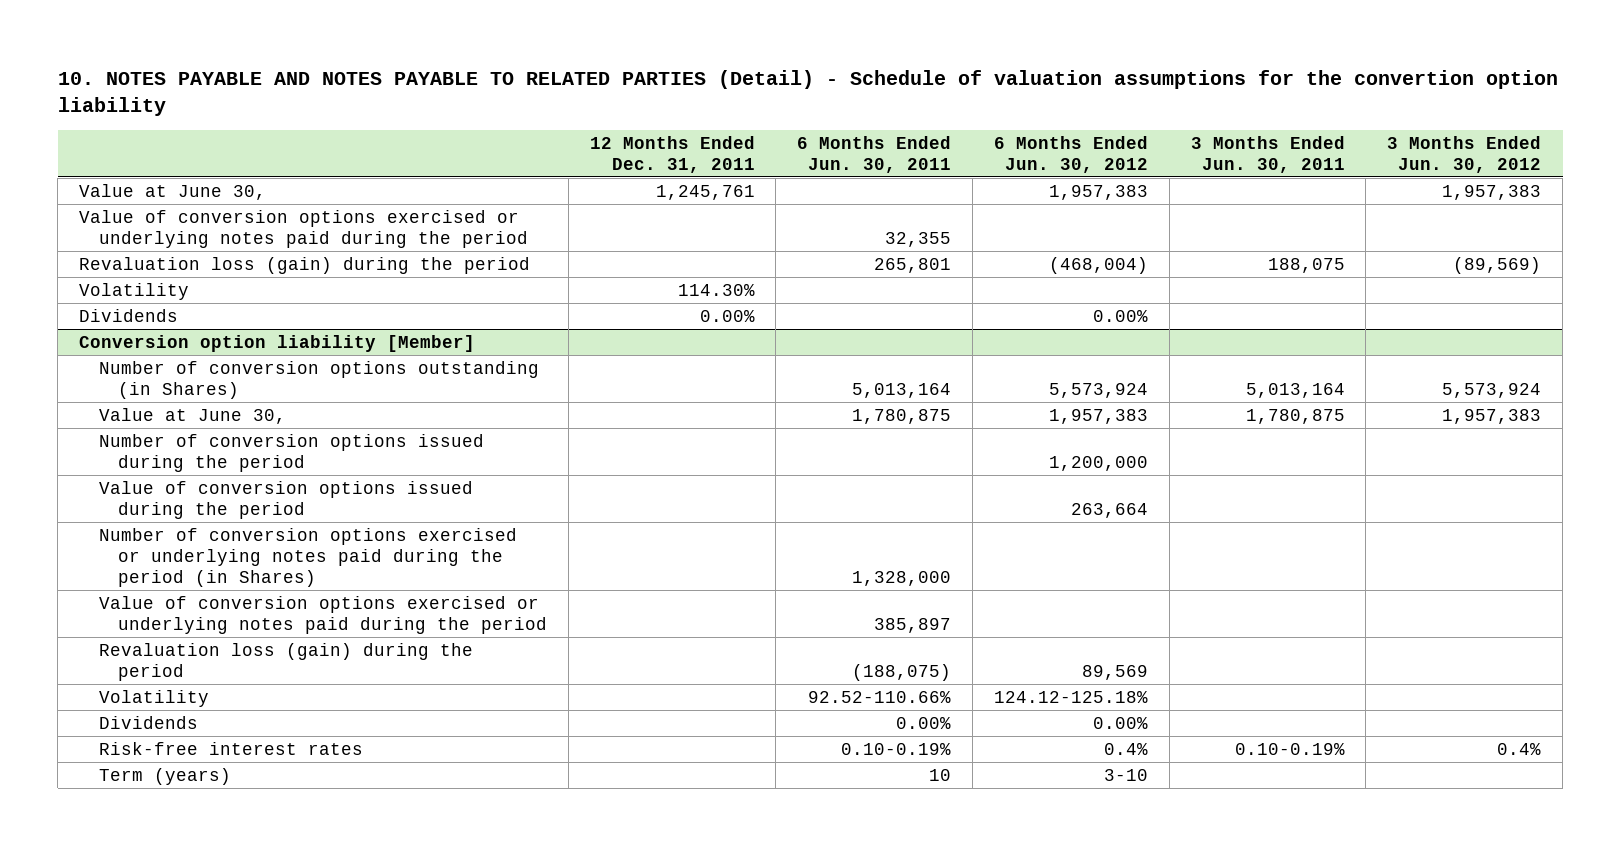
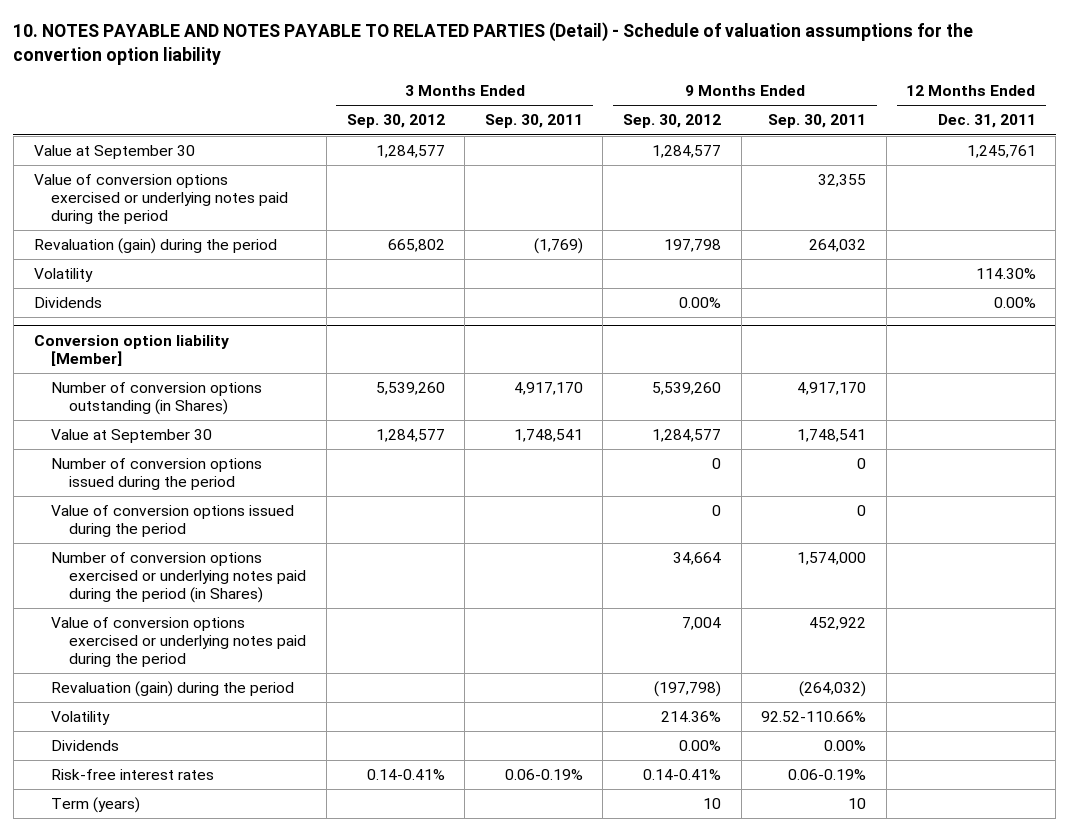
- | 12 Months Ended Dec. 31, 2011 | 6 Months Ended Jun. 30, 2011 | 6 Months Ended Jun. 30, 2012 | 3 Months Ended Jun. 30, 2011 | 3 Months Ended Jun. 30, 2012
+ | 3 Months Ended Sep. 30, 2012 | 3 Months Ended Sep. 30, 2011 | 9 Months Ended Sep. 30, 2012 | 9 Months Ended Sep. 30, 2011 | 12 Months Ended Dec. 31, 2011
- Value at June 30, | 1,245,761 | | 1,957,383 | | 1,957,383
+ Value at September 30 | 1,284,577 | | 1,284,577 | | 1,245,761
- Revaluation loss (gain) during the period | | 265,801 | (468,004) | 188,075 | (89,569)
+ Revaluation (gain) during the period | 665,802 | (1,769) | 197,798 | 264,032 |
@ Conversion option liability [Member]
- Value at June 30, | | 1,780,875 | 1,957,383 | 1,780,875 | 1,957,383
+ Value at September 30 | 1,284,577 | 1,748,541 | 1,284,577 | 1,748,541 |
- Revaluation loss (gain) during the period | | (188,075) | 89,569 | |
+ Revaluation (gain) during the period | | | (197,798) | (264,032) |

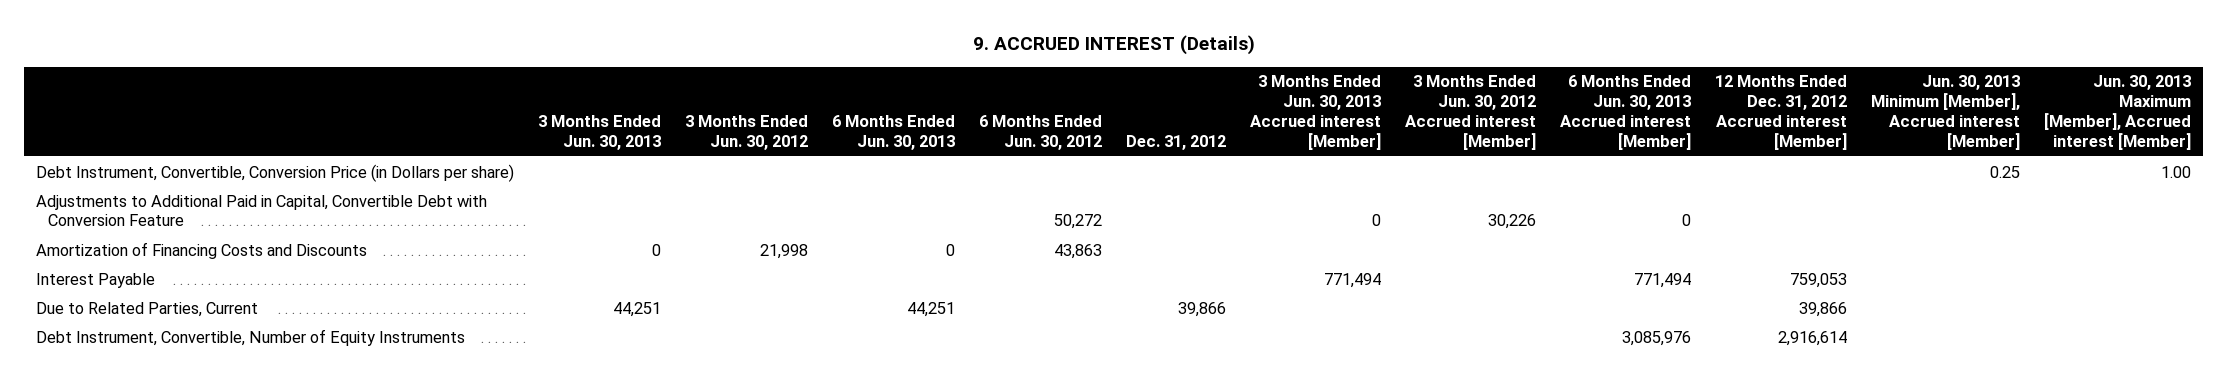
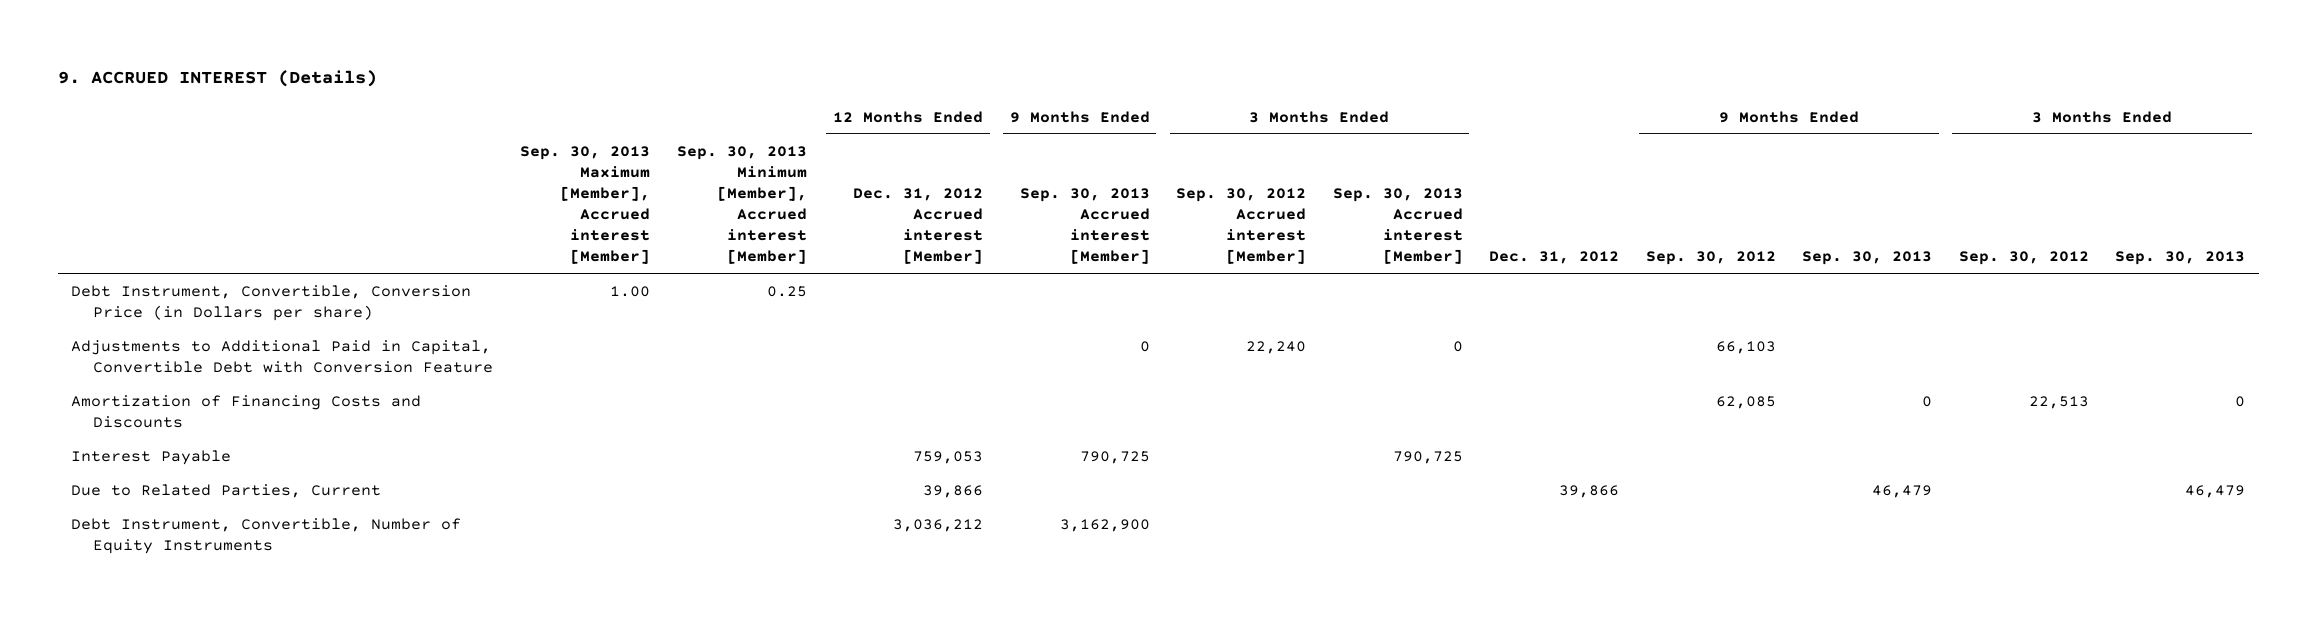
- | 3 Months Ended Jun. 30, 2013 | 3 Months Ended Jun. 30, 2012 | 6 Months Ended Jun. 30, 2013 | 6 Months Ended Jun. 30, 2012 | Dec. 31, 2012 | 3 Months Ended Jun. 30, 2013 Accrued interest [Member] | 3 Months Ended Jun. 30, 2012 Accrued interest [Member] | 6 Months Ended Jun. 30, 2013 Accrued interest [Member] | 12 Months Ended Dec. 31, 2012 Accrued interest [Member] | Jun. 30, 2013 Minimum [Member], Accrued interest [Member] | Jun. 30, 2013 Maximum [Member], Accrued interest [Member]
+ | Sep. 30, 2013 Maximum [Member], Accrued interest [Member] | Sep. 30, 2013 Minimum [Member], Accrued interest [Member] | 12 Months Ended Dec. 31, 2012 Accrued interest [Member] | 9 Months Ended Sep. 30, 2013 Accrued interest [Member] | 3 Months Ended Sep. 30, 2012 Accrued interest [Member] | 3 Months Ended Sep. 30, 2013 Accrued interest [Member] | Dec. 31, 2012 | 9 Months Ended Sep. 30, 2012 | 9 Months Ended Sep. 30, 2013 | 3 Months Ended Sep. 30, 2012 | 3 Months Ended Sep. 30, 2013
- Debt Instrument, Convertible, Number of Equity Instruments | | | | | | | | 3,085,976 | 2,916,614 | |
+ Debt Instrument, Convertible, Number of Equity Instruments | | | 3,036,212 | 3,162,900 | | | | | | |

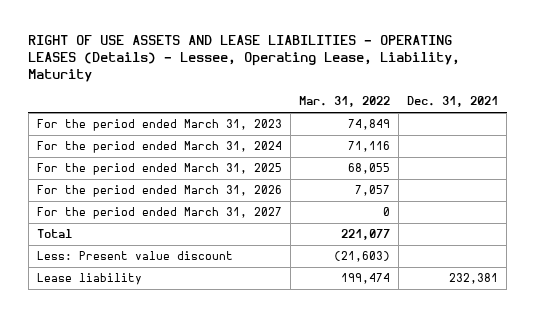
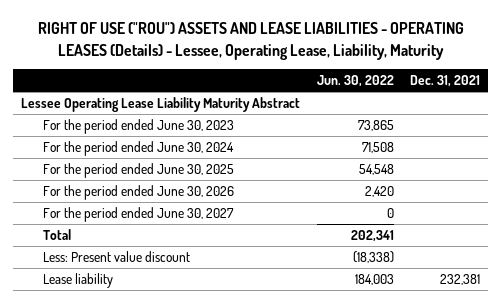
- RIGHT OF USE ASSETS AND LEASE LIABILITIES - OPERATING LEASES (Details) - Lessee, Operating Lease, Liability, Maturity
+ RIGHT OF USE ("ROU") ASSETS AND LEASE LIABILITIES - OPERATING LEASES (Details) - Lessee, Operating Lease, Liability, Maturity
- | Mar. 31, 2022 | Dec. 31, 2021
+ | Jun. 30, 2022 | Dec. 31, 2021
- For the period ended March 31, 2023 | 74,849 |
- For the period ended March 31, 2024 | 71,116 |
- For the period ended March 31, 2025 | 68,055 |
- For the period ended March 31, 2026 | 7,057 |
- For the period ended March 31, 2027 | 0 |
+ Lessee Operating Lease Liability Maturity Abstract
+ For the period ended June 30, 2023 | 73,865 |
+ For the period ended June 30, 2024 | 71,508 |
+ For the period ended June 30, 2025 | 54,548 |
+ For the period ended June 30, 2026 | 2,420 |
+ For the period ended June 30, 2027 | 0 |

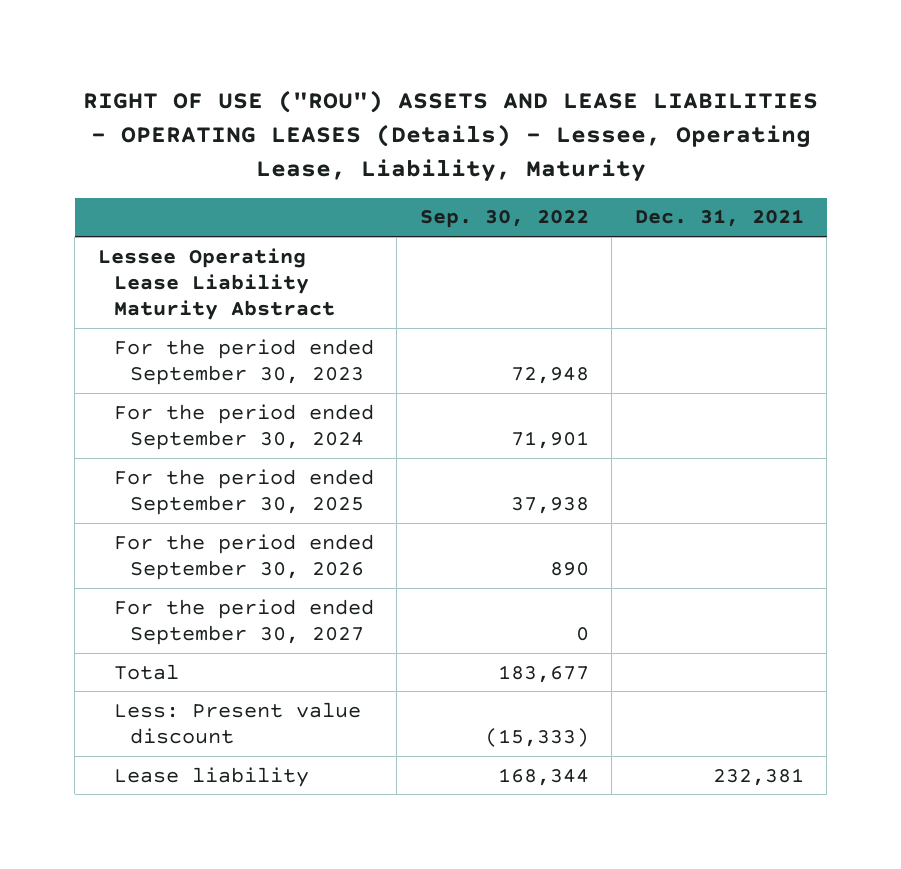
- | Jun. 30, 2022 | Dec. 31, 2021
+ | Sep. 30, 2022 | Dec. 31, 2021
- For the period ended June 30, 2023 | 73,865 |
- For the period ended June 30, 2024 | 71,508 |
- For the period ended June 30, 2025 | 54,548 |
- For the period ended June 30, 2026 | 2,420 |
- For the period ended June 30, 2027 | 0 |
+ For the period ended September 30, 2023 | 72,948 |
+ For the period ended September 30, 2024 | 71,901 |
+ For the period ended September 30, 2025 | 37,938 |
+ For the period ended September 30, 2026 | 890 |
+ For the period ended September 30, 2027 | 0 |

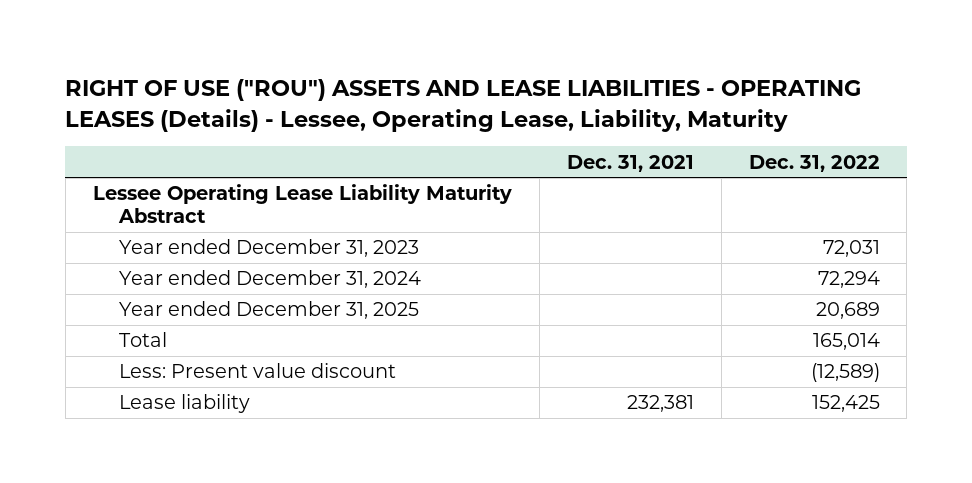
- | Sep. 30, 2022 | Dec. 31, 2021
+ | Dec. 31, 2021 | Dec. 31, 2022
- For the period ended September 30, 2023 | 72,948 |
- For the period ended September 30, 2024 | 71,901 |
- For the period ended September 30, 2025 | 37,938 |
- For the period ended September 30, 2026 | 890 |
- For the period ended September 30, 2027 | 0 |
+ Year ended December 31, 2023 | | 72,031
+ Year ended December 31, 2024 | | 72,294
+ Year ended December 31, 2025 | | 20,689

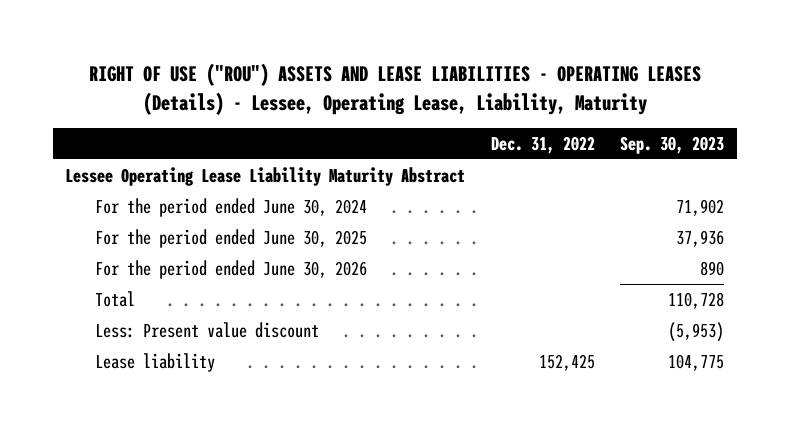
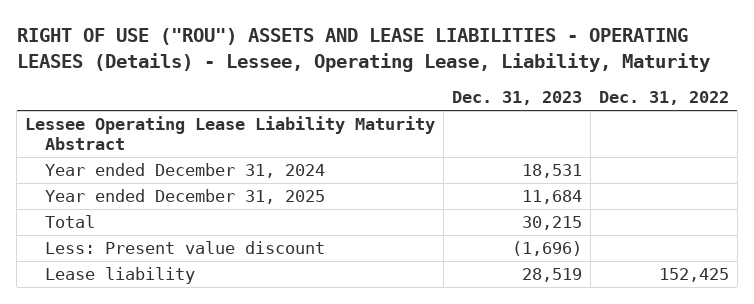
- | Dec. 31, 2022 | Sep. 30, 2023
+ | Dec. 31, 2023 | Dec. 31, 2022
- For the period ended June 30, 2024 | | 71,902
- For the period ended June 30, 2025 | | 37,936
- For the period ended June 30, 2026 | | 890
+ Year ended December 31, 2024 | 18,531 |
+ Year ended December 31, 2025 | 11,684 |

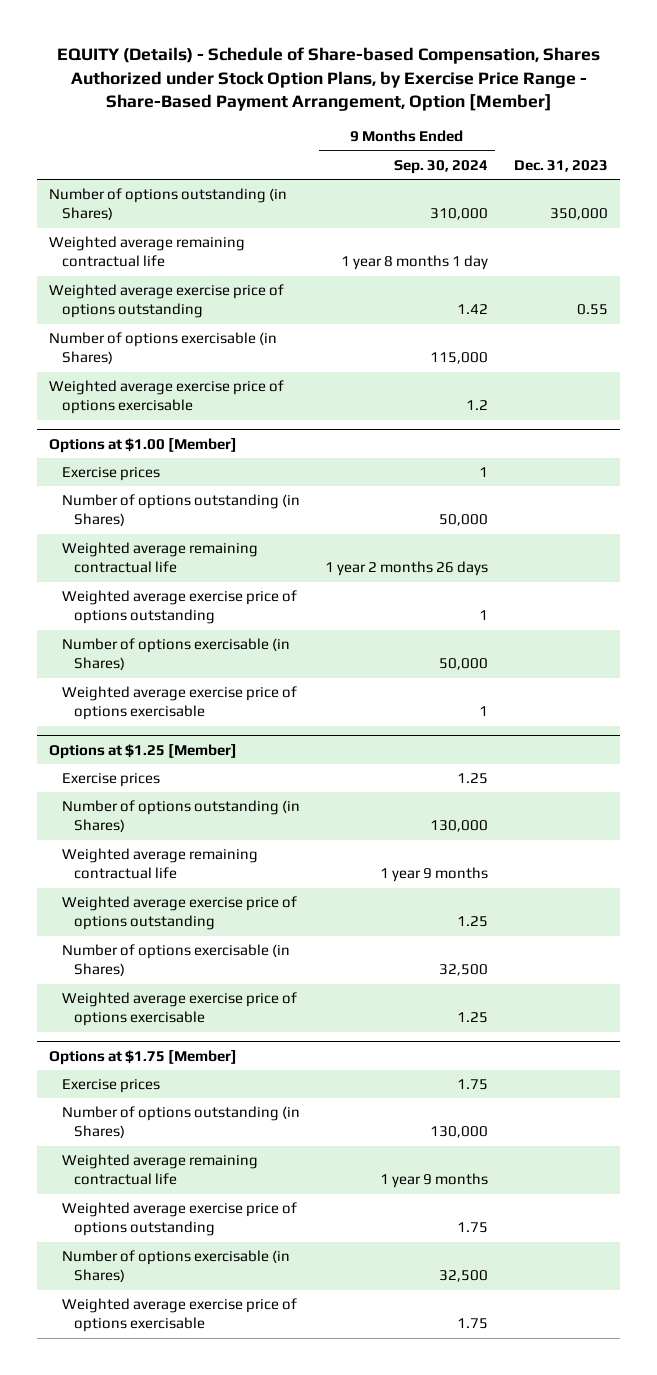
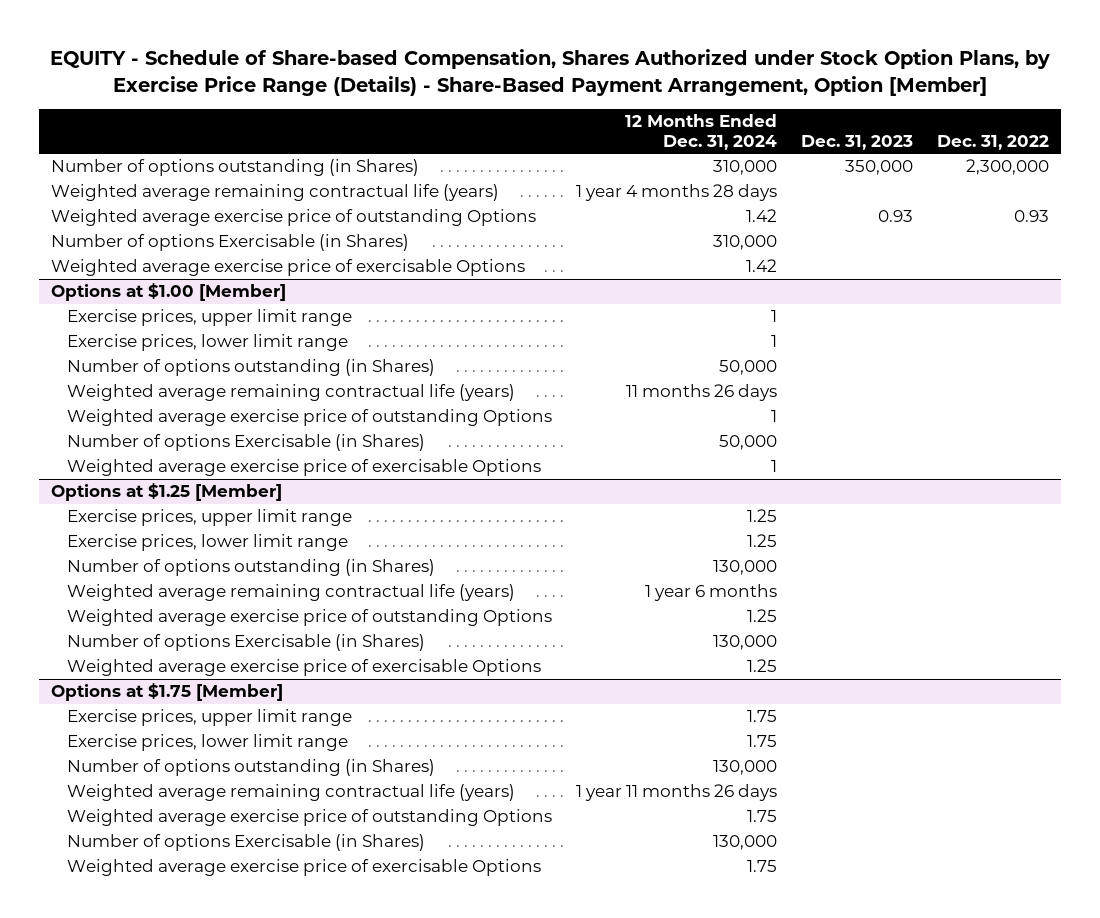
- EQUITY (Details) - Schedule of Share-based Compensation, Shares Authorized under Stock Option Plans, by Exercise Price Range - Share-Based Payment Arrangement, Option [Member]
+ EQUITY - Schedule of Share-based Compensation, Shares Authorized under Stock Option Plans, by Exercise Price Range (Details) - Share-Based Payment Arrangement, Option [Member]
- | 9 Months Ended Sep. 30, 2024 | Dec. 31, 2023
+ | 12 Months Ended Dec. 31, 2024 | Dec. 31, 2023 | Dec. 31, 2022
- Weighted average remaining contractual life | 1 year 8 months 1 day |
- Weighted average exercise price of options outstanding | 1.42 | 0.55
- Number of options exercisable (in Shares) | 115,000 |
- Weighted average exercise price of options exercisable | 1.2 |
+ Weighted average remaining contractual life (years) | 1 year 4 months 28 days | |
+ Weighted average exercise price of outstanding Options | 1.42 | 0.93 | 0.93
+ Number of options Exercisable (in Shares) | 310,000 | |
+ Weighted average exercise price of exercisable Options | 1.42 | |
@ Options at $1.00 [Member]
- Exercise prices | 1 |
+ Exercise prices, upper limit range | 1 | |
+ Exercise prices, lower limit range | 1 | |
- Weighted average remaining contractual life | 1 year 2 months 26 days |
- Weighted average exercise price of options outstanding | 1 |
- Number of options exercisable (in Shares) | 50,000 |
- Weighted average exercise price of options exercisable | 1 |
+ Weighted average remaining contractual life (years) | 11 months 26 days | |
+ Weighted average exercise price of outstanding Options | 1 | |
+ Number of options Exercisable (in Shares) | 50,000 | |
+ Weighted average exercise price of exercisable Options | 1 | |
@ Options at $1.25 [Member]
- Exercise prices | 1.25 |
+ Exercise prices, upper limit range | 1.25 | |
+ Exercise prices, lower limit range | 1.25 | |
- Weighted average remaining contractual life | 1 year 9 months |
- Weighted average exercise price of options outstanding | 1.25 |
- Number of options exercisable (in Shares) | 32,500 |
- Weighted average exercise price of options exercisable | 1.25 |
+ Weighted average remaining contractual life (years) | 1 year 6 months | |
+ Weighted average exercise price of outstanding Options | 1.25 | |
+ Number of options Exercisable (in Shares) | 130,000 | |
+ Weighted average exercise price of exercisable Options | 1.25 | |
@ Options at $1.75 [Member]
- Exercise prices | 1.75 |
+ Exercise prices, upper limit range | 1.75 | |
+ Exercise prices, lower limit range | 1.75 | |
- Weighted average remaining contractual life | 1 year 9 months |
- Weighted average exercise price of options outstanding | 1.75 |
- Number of options exercisable (in Shares) | 32,500 |
- Weighted average exercise price of options exercisable | 1.75 |
+ Weighted average remaining contractual life (years) | 1 year 11 months 26 days | |
+ Weighted average exercise price of outstanding Options | 1.75 | |
+ Number of options Exercisable (in Shares) | 130,000 | |
+ Weighted average exercise price of exercisable Options | 1.75 | |

